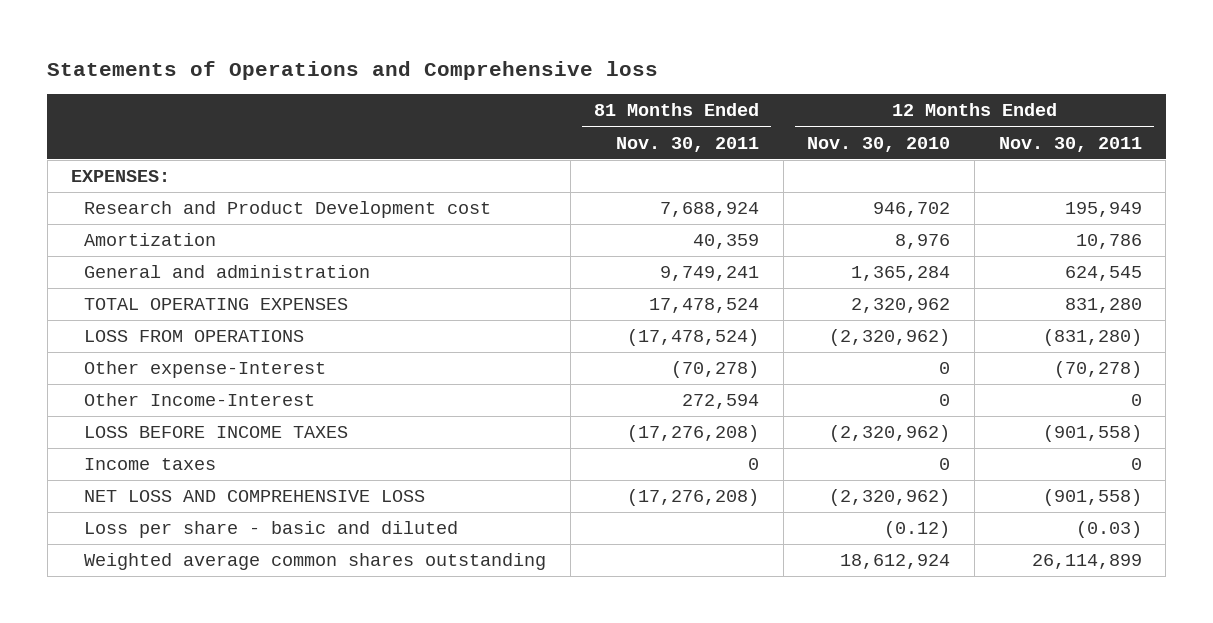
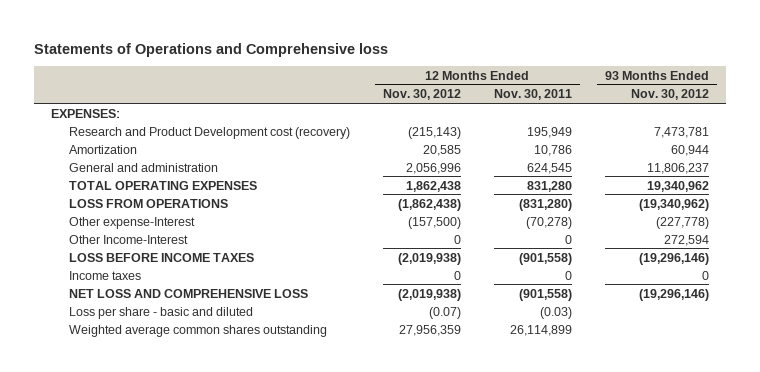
- | 81 Months Ended Nov. 30, 2011 | 12 Months Ended Nov. 30, 2010 | 12 Months Ended Nov. 30, 2011
+ | 12 Months Ended Nov. 30, 2012 | 12 Months Ended Nov. 30, 2011 | 93 Months Ended Nov. 30, 2012
- Research and Product Development cost | 7,688,924 | 946,702 | 195,949
+ Research and Product Development cost (recovery) | (215,143) | 195,949 | 7,473,781

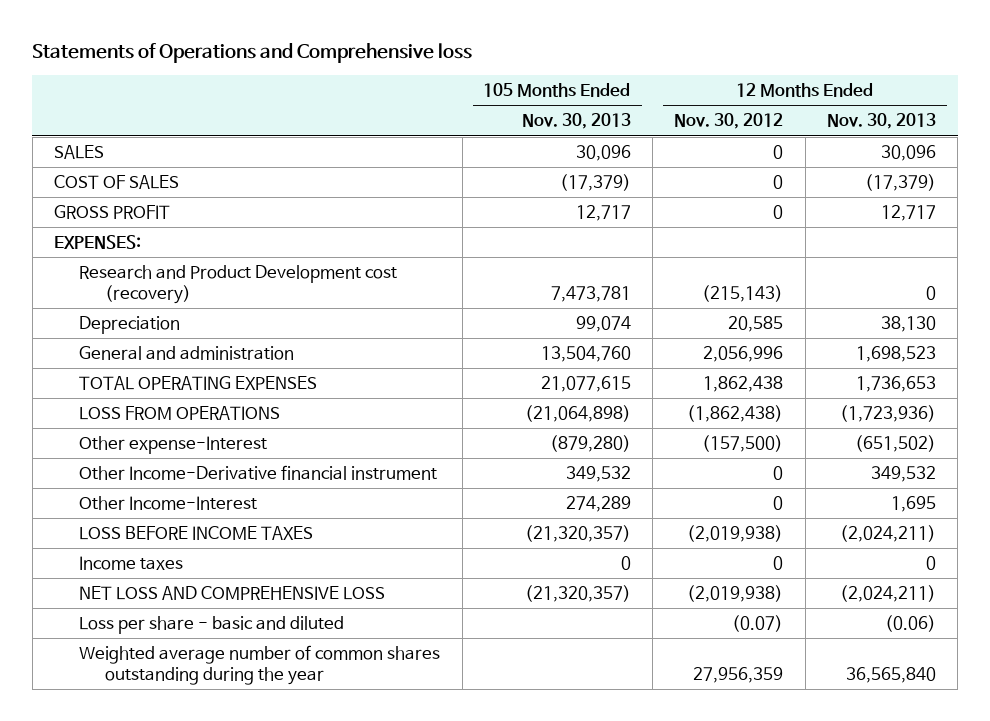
- | 12 Months Ended Nov. 30, 2012 | 12 Months Ended Nov. 30, 2011 | 93 Months Ended Nov. 30, 2012
+ | 105 Months Ended Nov. 30, 2013 | 12 Months Ended Nov. 30, 2012 | 12 Months Ended Nov. 30, 2013
+ SALES | 30,096 | 0 | 30,096
+ COST OF SALES | (17,379) | 0 | (17,379)
+ GROSS PROFIT | 12,717 | 0 | 12,717
- Amortization | 20,585 | 10,786 | 60,944
+ Depreciation | 99,074 | 20,585 | 38,130
+ Other Income-Derivative financial instrument | 349,532 | 0 | 349,532
- Weighted average common shares outstanding | 27,956,359 | 26,114,899 |
+ Weighted average number of common shares outstanding during the year | | 27,956,359 | 36,565,840

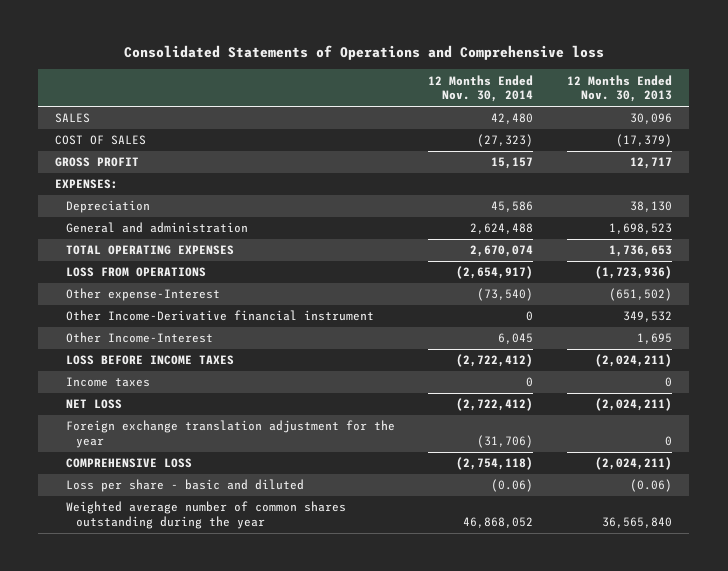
- Statements of Operations and Comprehensive loss
+ Consolidated Statements of Operations and Comprehensive loss
- | 105 Months Ended Nov. 30, 2013 | 12 Months Ended Nov. 30, 2012 | 12 Months Ended Nov. 30, 2013
+ | 12 Months Ended Nov. 30, 2014 | 12 Months Ended Nov. 30, 2013
- Research and Product Development cost (recovery) | 7,473,781 | (215,143) | 0
- NET LOSS AND COMPREHENSIVE LOSS | (21,320,357) | (2,019,938) | (2,024,211)
+ NET LOSS | (2,722,412) | (2,024,211)
+ Foreign exchange translation adjustment for the year | (31,706) | 0
+ COMPREHENSIVE LOSS | (2,754,118) | (2,024,211)

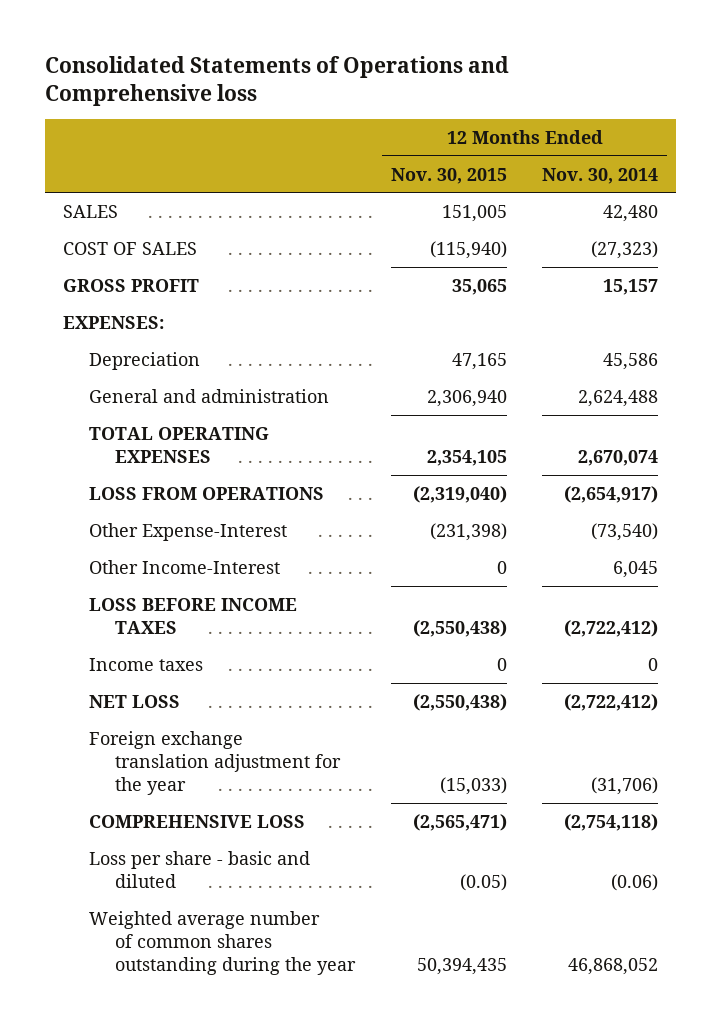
- | 12 Months Ended Nov. 30, 2014 | 12 Months Ended Nov. 30, 2013
+ | 12 Months Ended Nov. 30, 2015 | 12 Months Ended Nov. 30, 2014
- Other expense-Interest | (73,540) | (651,502)
- Other Income-Derivative financial instrument | 0 | 349,532
+ Other Expense-Interest | (231,398) | (73,540)

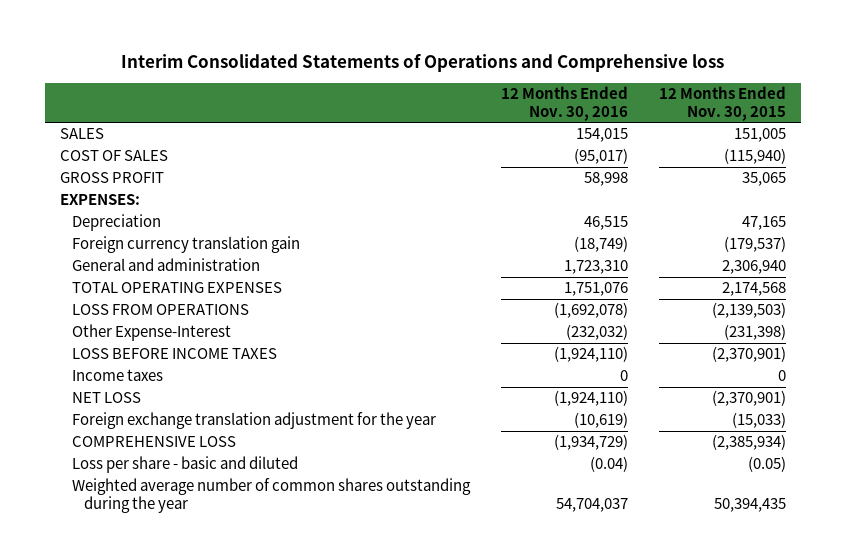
- Consolidated Statements of Operations and Comprehensive loss
+ Interim Consolidated Statements of Operations and Comprehensive loss
- | 12 Months Ended Nov. 30, 2015 | 12 Months Ended Nov. 30, 2014
+ | 12 Months Ended Nov. 30, 2016 | 12 Months Ended Nov. 30, 2015
+ Foreign currency translation gain | (18,749) | (179,537)
- TOTAL OPERATING EXPENSES | 2,354,105 | 2,670,074
- LOSS FROM OPERATIONS | (2,319,040) | (2,654,917)
+ TOTAL OPERATING EXPENSES | 1,751,076 | 2,174,568
+ LOSS FROM OPERATIONS | (1,692,078) | (2,139,503)
- Other Income-Interest | 0 | 6,045
- LOSS BEFORE INCOME TAXES | (2,550,438) | (2,722,412)
+ LOSS BEFORE INCOME TAXES | (1,924,110) | (2,370,901)
- NET LOSS | (2,550,438) | (2,722,412)
+ NET LOSS | (1,924,110) | (2,370,901)
- COMPREHENSIVE LOSS | (2,565,471) | (2,754,118)
+ COMPREHENSIVE LOSS | (1,934,729) | (2,385,934)

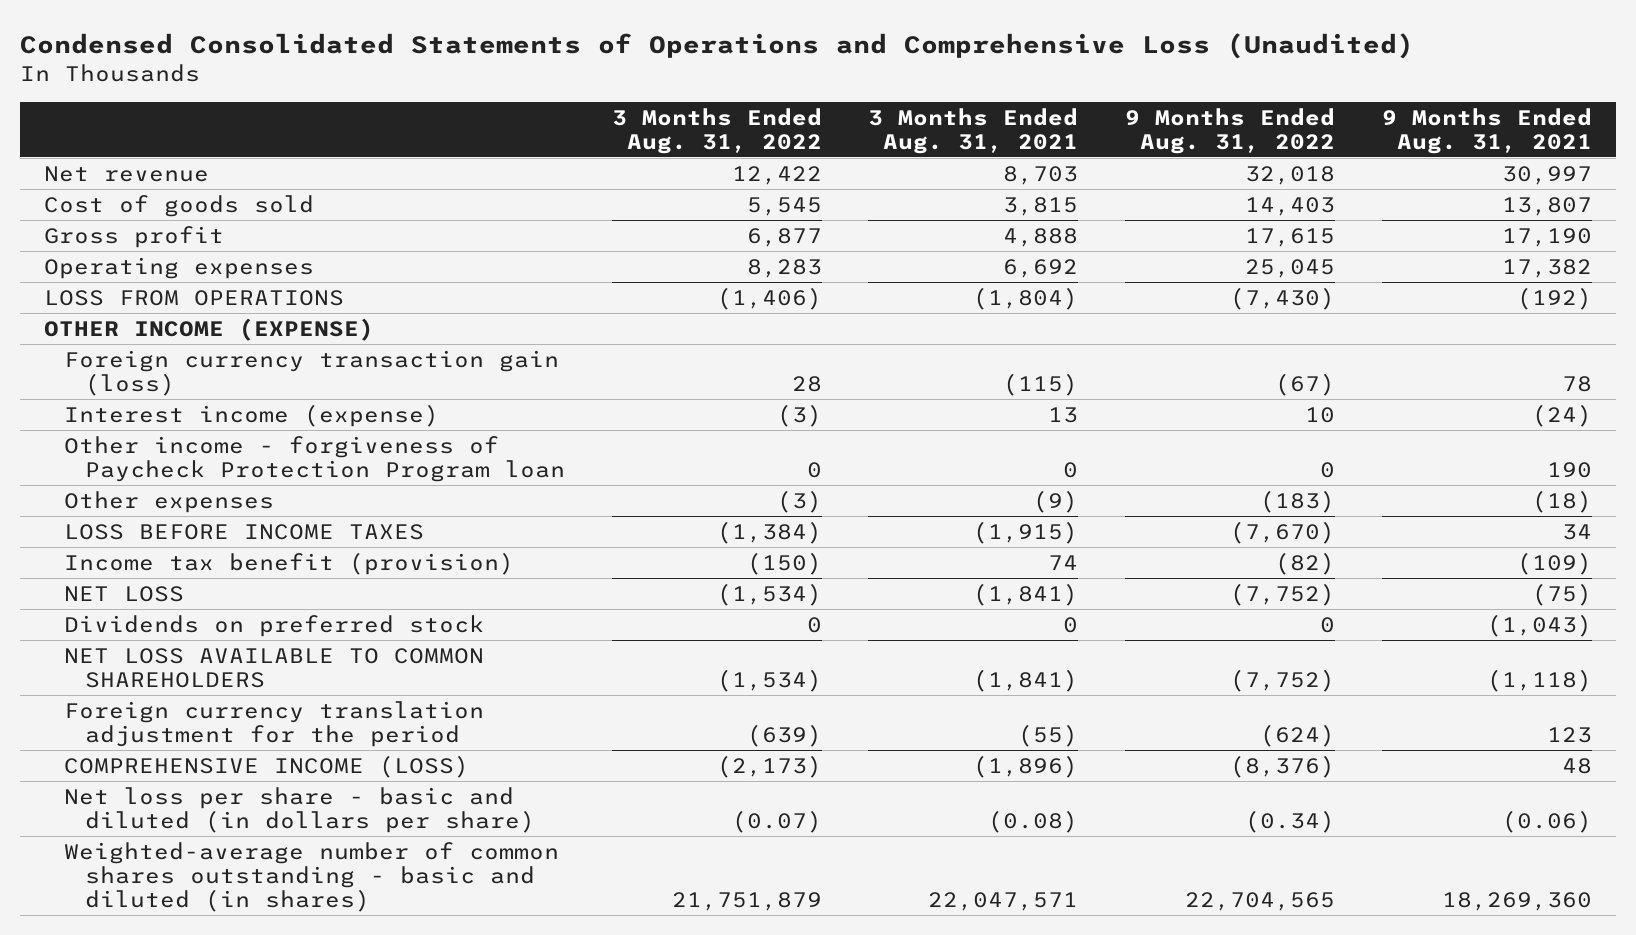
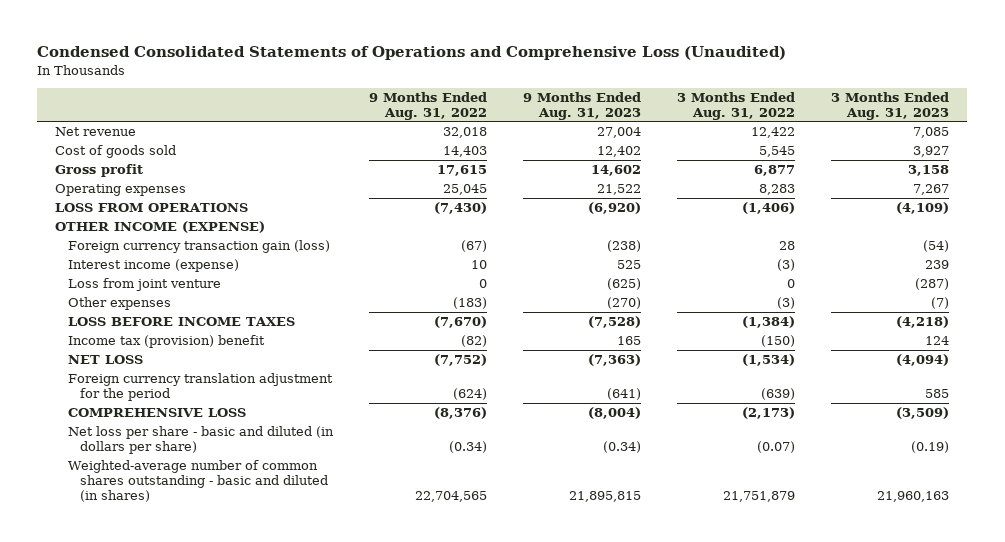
- | 3 Months Ended Aug. 31, 2022 | 3 Months Ended Aug. 31, 2021 | 9 Months Ended Aug. 31, 2022 | 9 Months Ended Aug. 31, 2021
+ | 9 Months Ended Aug. 31, 2022 | 9 Months Ended Aug. 31, 2023 | 3 Months Ended Aug. 31, 2022 | 3 Months Ended Aug. 31, 2023
- Other income - forgiveness of Paycheck Protection Program loan | 0 | 0 | 0 | 190
+ Loss from joint venture | 0 | (625) | 0 | (287)
- Income tax benefit (provision) | (150) | 74 | (82) | (109)
+ Income tax (provision) benefit | (82) | 165 | (150) | 124
- Dividends on preferred stock | 0 | 0 | 0 | (1,043)
- NET LOSS AVAILABLE TO COMMON SHAREHOLDERS | (1,534) | (1,841) | (7,752) | (1,118)
- COMPREHENSIVE INCOME (LOSS) | (2,173) | (1,896) | (8,376) | 48
+ COMPREHENSIVE LOSS | (8,376) | (8,004) | (2,173) | (3,509)

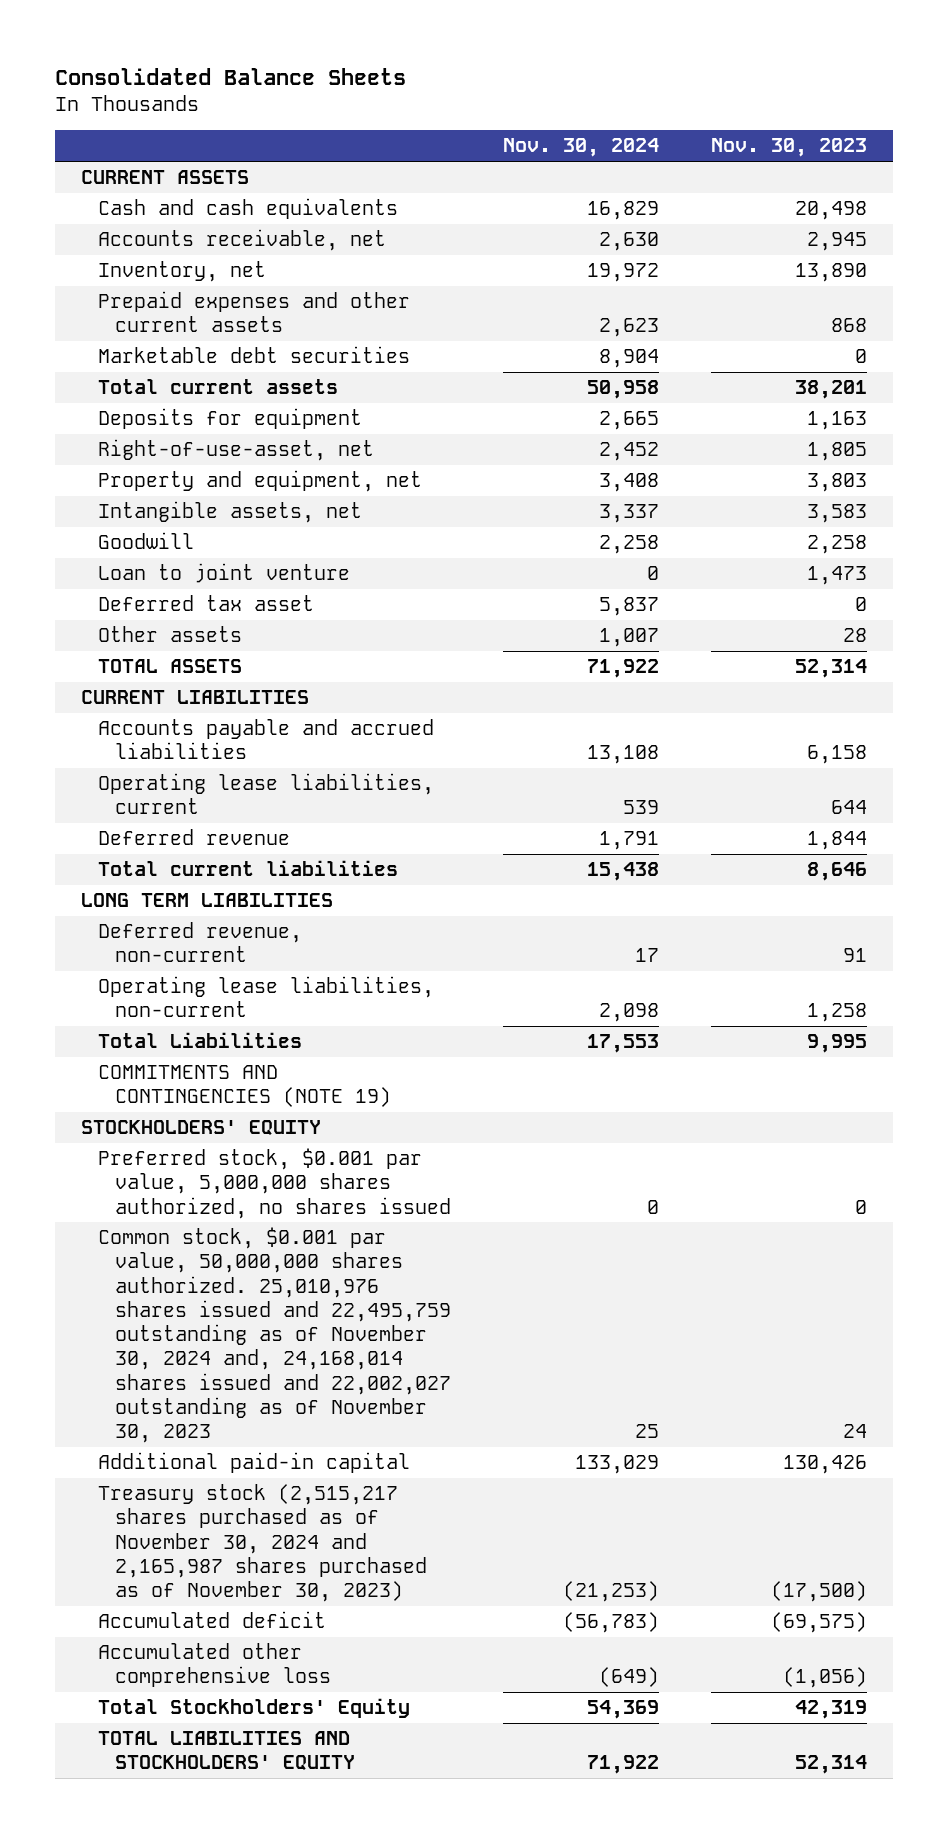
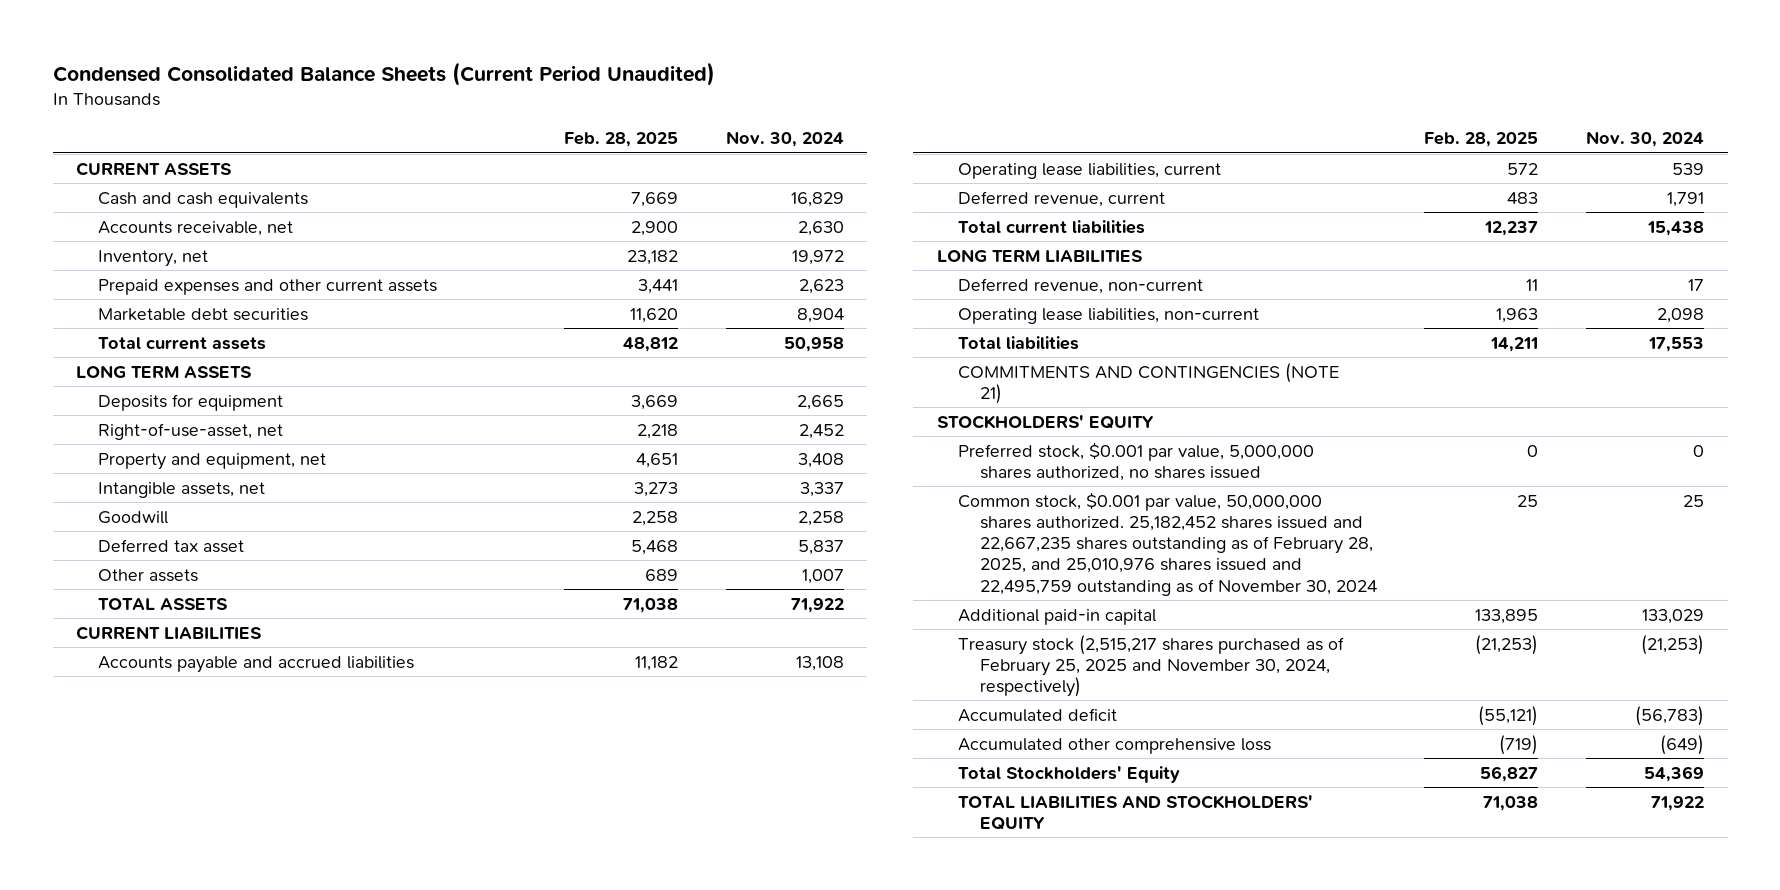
- Consolidated Balance Sheets
+ Condensed Consolidated Balance Sheets (Current Period Unaudited)
- | Nov. 30, 2024 | Nov. 30, 2023
+ | Feb. 28, 2025 | Nov. 30, 2024
+ LONG TERM ASSETS
- Loan to joint venture | 0 | 1,473
- Deferred revenue | 1,791 | 1,844
+ Deferred revenue, current | 483 | 1,791
- Total Liabilities | 17,553 | 9,995
- COMMITMENTS AND CONTINGENCIES (NOTE 19)
+ Total liabilities | 14,211 | 17,553
+ COMMITMENTS AND CONTINGENCIES (NOTE 21)
- Common stock, $0.001 par value, 50,000,000 shares authorized. 25,010,976 shares issued and 22,495,759 outstanding as of November 30, 2024 and, 24,168,014 shares issued and 22,002,027 outstanding as of November 30, 2023 | 25 | 24
+ Common stock, $0.001 par value, 50,000,000 shares authorized. 25,182,452 shares issued and 22,667,235 shares outstanding as of February 28, 2025, and 25,010,976 shares issued and 22,495,759 outstanding as of November 30, 2024 | 25 | 25
- Treasury stock (2,515,217 shares purchased as of November 30, 2024 and 2,165,987 shares purchased as of November 30, 2023) | (21,253) | (17,500)
+ Treasury stock (2,515,217 shares purchased as of February 25, 2025 and November 30, 2024, respectively) | (21,253) | (21,253)

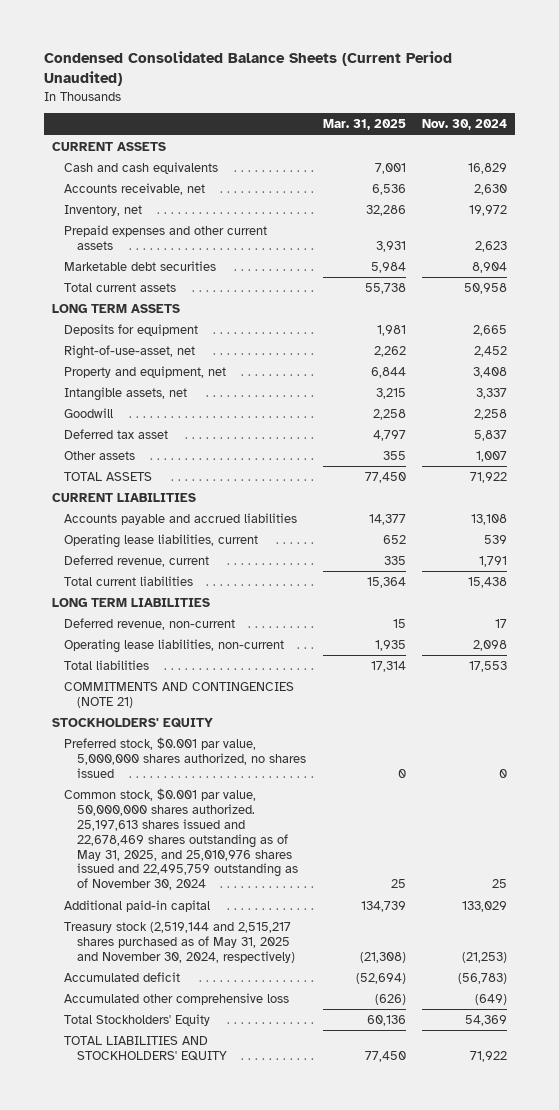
- | Feb. 28, 2025 | Nov. 30, 2024
+ | Mar. 31, 2025 | Nov. 30, 2024
- Common stock, $0.001 par value, 50,000,000 shares authorized. 25,182,452 shares issued and 22,667,235 shares outstanding as of February 28, 2025, and 25,010,976 shares issued and 22,495,759 outstanding as of November 30, 2024 | 25 | 25
+ Common stock, $0.001 par value, 50,000,000 shares authorized. 25,197,613 shares issued and 22,678,469 shares outstanding as of May 31, 2025, and 25,010,976 shares issued and 22,495,759 outstanding as of November 30, 2024 | 25 | 25
- Treasury stock (2,515,217 shares purchased as of February 25, 2025 and November 30, 2024, respectively) | (21,253) | (21,253)
+ Treasury stock (2,519,144 and 2,515,217 shares purchased as of May 31, 2025 and November 30, 2024, respectively) | (21,308) | (21,253)

